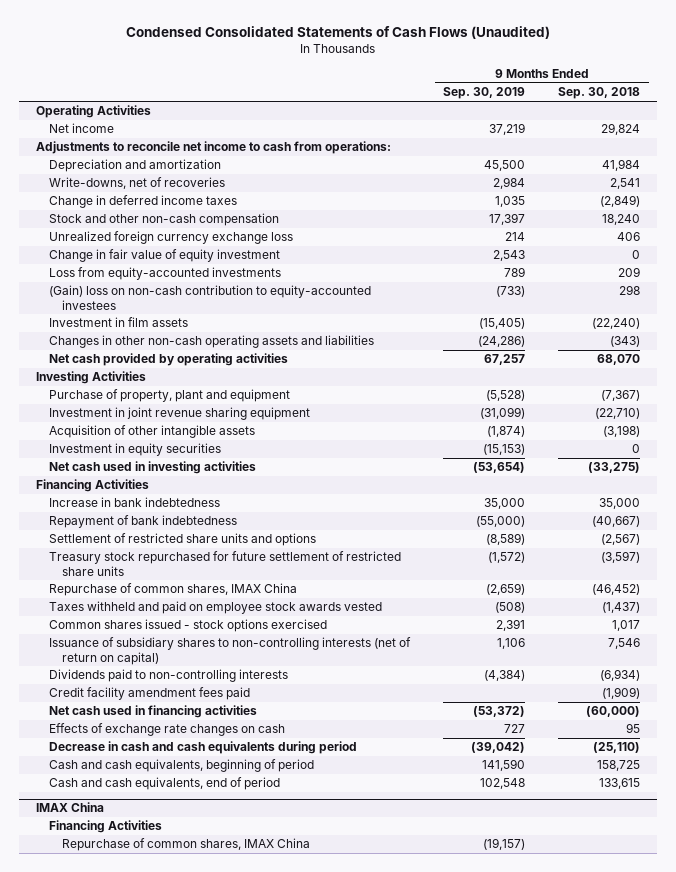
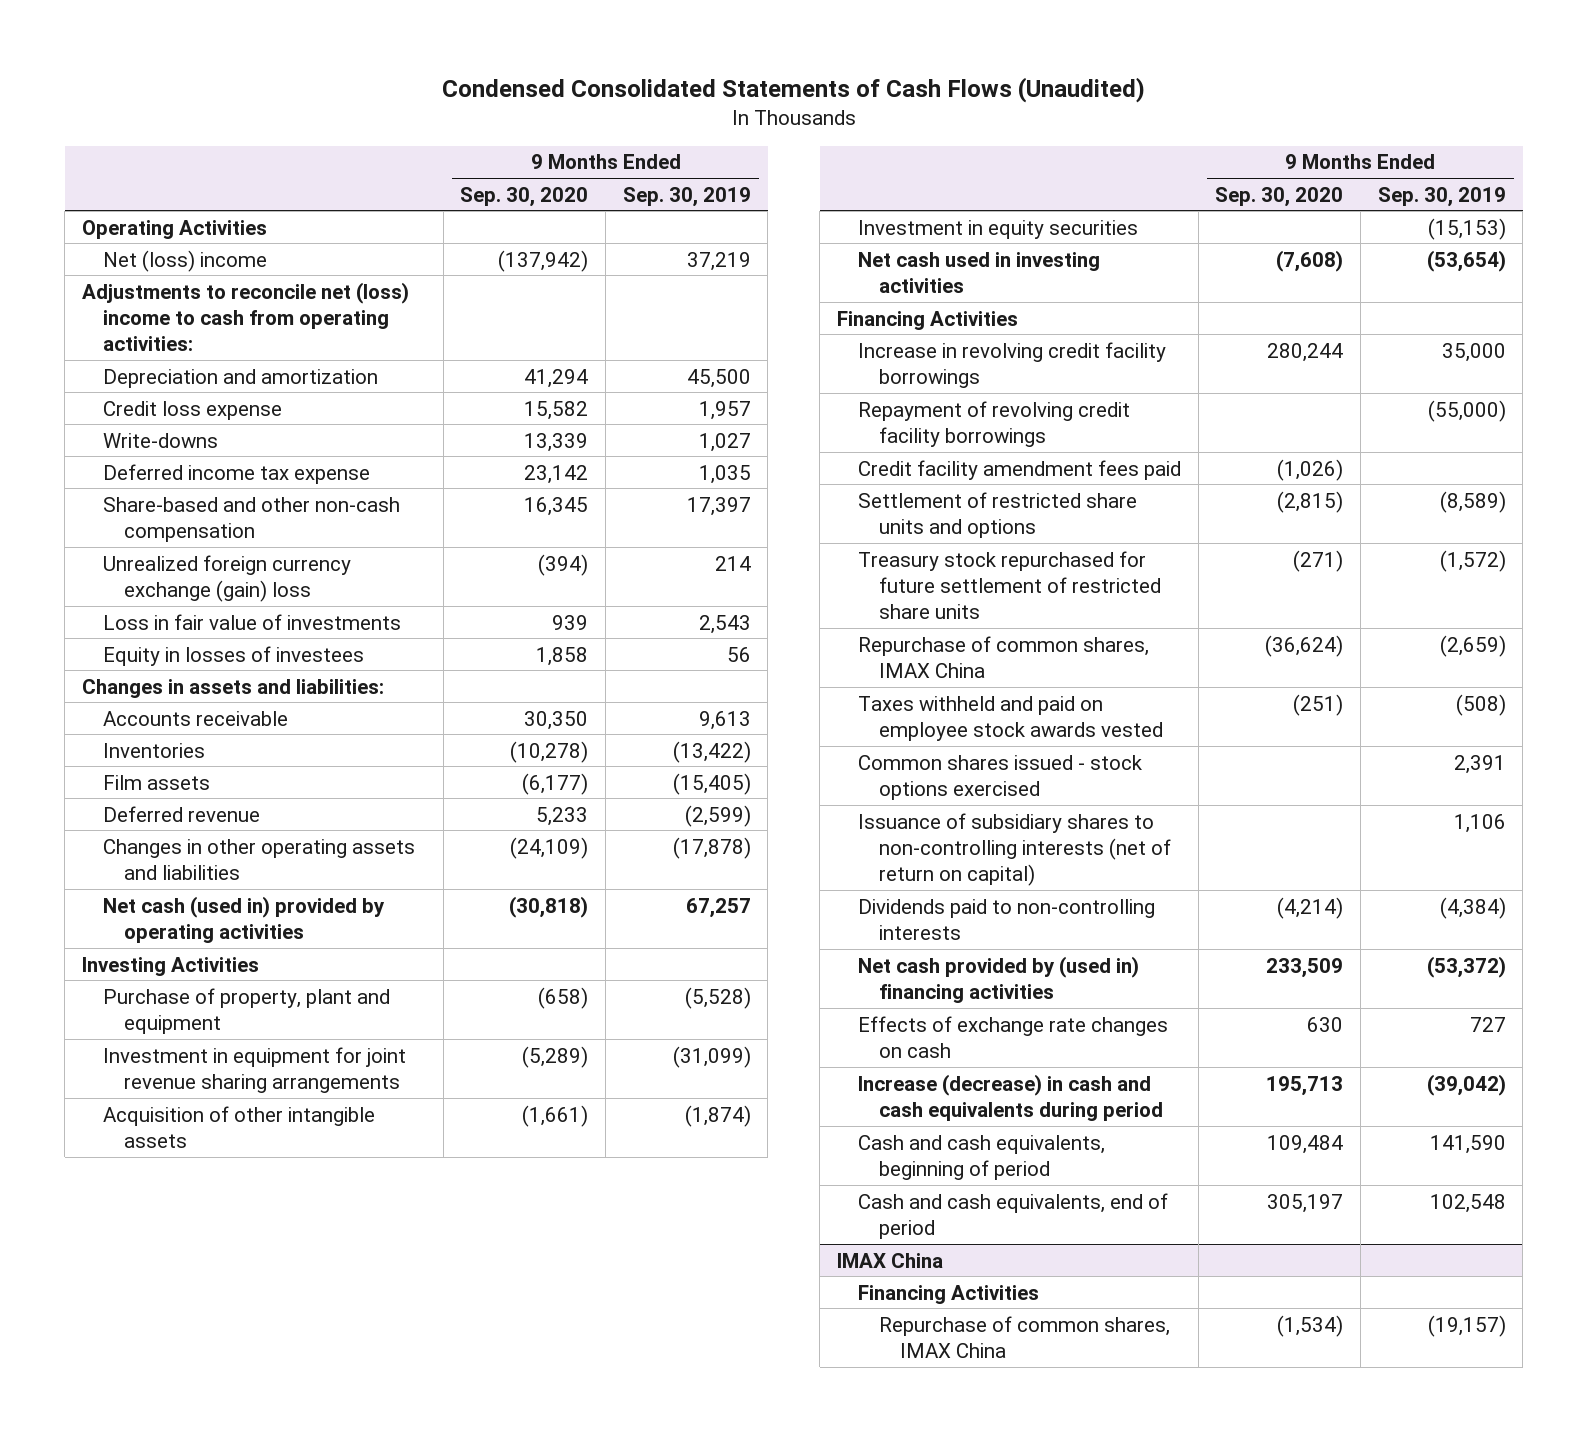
- | 9 Months Ended Sep. 30, 2019 | 9 Months Ended Sep. 30, 2018
+ | 9 Months Ended Sep. 30, 2020 | 9 Months Ended Sep. 30, 2019
- Net income | 37,219 | 29,824
- Adjustments to reconcile net income to cash from operations:
+ Net (loss) income | (137,942) | 37,219
+ Adjustments to reconcile net (loss) income to cash from operating activities:
- Write-downs, net of recoveries | 2,984 | 2,541
- Change in deferred income taxes | 1,035 | (2,849)
- Stock and other non-cash compensation | 17,397 | 18,240
- Unrealized foreign currency exchange loss | 214 | 406
- Change in fair value of equity investment | 2,543 | 0
- Loss from equity-accounted investments | 789 | 209
- (Gain) loss on non-cash contribution to equity-accounted investees | (733) | 298
- Investment in film assets | (15,405) | (22,240)
- Changes in other non-cash operating assets and liabilities | (24,286) | (343)
- Net cash provided by operating activities | 67,257 | 68,070
+ Credit loss expense | 15,582 | 1,957
+ Write-downs | 13,339 | 1,027
+ Deferred income tax expense | 23,142 | 1,035
+ Share-based and other non-cash compensation | 16,345 | 17,397
+ Unrealized foreign currency exchange (gain) loss | (394) | 214
+ Loss in fair value of investments | 939 | 2,543
+ Equity in losses of investees | 1,858 | 56
+ Changes in assets and liabilities:
+ Accounts receivable | 30,350 | 9,613
+ Inventories | (10,278) | (13,422)
+ Film assets | (6,177) | (15,405)
+ Deferred revenue | 5,233 | (2,599)
+ Changes in other operating assets and liabilities | (24,109) | (17,878)
+ Net cash (used in) provided by operating activities | (30,818) | 67,257
- Investment in joint revenue sharing equipment | (31,099) | (22,710)
+ Investment in equipment for joint revenue sharing arrangements | (5,289) | (31,099)
- Increase in bank indebtedness | 35,000 | 35,000
- Repayment of bank indebtedness | (55,000) | (40,667)
+ Increase in revolving credit facility borrowings | 280,244 | 35,000
+ Repayment of revolving credit facility borrowings | | (55,000)
moved up: Credit facility amendment fees paid | (1,026) |
- Net cash used in financing activities | (53,372) | (60,000)
+ Net cash provided by (used in) financing activities | 233,509 | (53,372)
- Decrease in cash and cash equivalents during period | (39,042) | (25,110)
+ Increase (decrease) in cash and cash equivalents during period | 195,713 | (39,042)

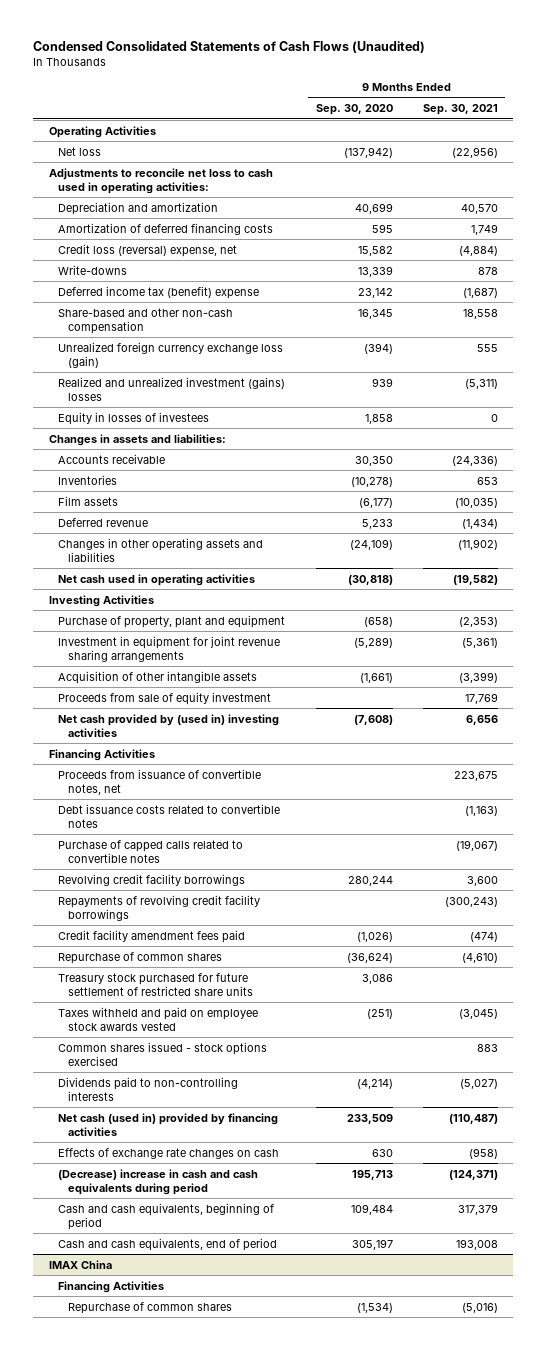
- | 9 Months Ended Sep. 30, 2020 | 9 Months Ended Sep. 30, 2019
+ | 9 Months Ended Sep. 30, 2020 | 9 Months Ended Sep. 30, 2021
- Net (loss) income | (137,942) | 37,219
- Adjustments to reconcile net (loss) income to cash from operating activities:
- Depreciation and amortization | 41,294 | 45,500
- Credit loss expense | 15,582 | 1,957
+ Net loss | (137,942) | (22,956)
+ Adjustments to reconcile net loss to cash used in operating activities:
+ Depreciation and amortization | 40,699 | 40,570
+ Amortization of deferred financing costs | 595 | 1,749
+ Credit loss (reversal) expense, net | 15,582 | (4,884)
- Deferred income tax expense | 23,142 | 1,035
+ Deferred income tax (benefit) expense | 23,142 | (1,687)
- Unrealized foreign currency exchange (gain) loss | (394) | 214
- Loss in fair value of investments | 939 | 2,543
+ Unrealized foreign currency exchange loss (gain) | (394) | 555
+ Realized and unrealized investment (gains) losses | 939 | (5,311)
- Net cash (used in) provided by operating activities | (30,818) | 67,257
+ Net cash used in operating activities | (30,818) | (19,582)
- Investment in equity securities | | (15,153)
- Net cash used in investing activities | (7,608) | (53,654)
+ Proceeds from sale of equity investment | | 17,769
+ Net cash provided by (used in) investing activities | (7,608) | 6,656
- Increase in revolving credit facility borrowings | 280,244 | 35,000
- Repayment of revolving credit facility borrowings | | (55,000)
+ Proceeds from issuance of convertible notes, net | | 223,675
+ Debt issuance costs related to convertible notes | | (1,163)
+ Purchase of capped calls related to convertible notes | | (19,067)
+ Revolving credit facility borrowings | 280,244 | 3,600
+ Repayments of revolving credit facility borrowings | | (300,243)
- Settlement of restricted share units and options | (2,815) | (8,589)
- Treasury stock repurchased for future settlement of restricted share units | (271) | (1,572)
- Repurchase of common shares, IMAX China | (36,624) | (2,659)
+ Repurchase of common shares | (36,624) | (4,610)
+ Treasury stock purchased for future settlement of restricted share units | 3,086 |
- Issuance of subsidiary shares to non-controlling interests (net of return on capital) | | 1,106
- Net cash provided by (used in) financing activities | 233,509 | (53,372)
+ Net cash (used in) provided by financing activities | 233,509 | (110,487)
- Increase (decrease) in cash and cash equivalents during period | 195,713 | (39,042)
+ (Decrease) increase in cash and cash equivalents during period | 195,713 | (124,371)
@ IMAX China
- Repurchase of common shares, IMAX China | (1,534) | (19,157)
+ Repurchase of common shares | (1,534) | (5,016)

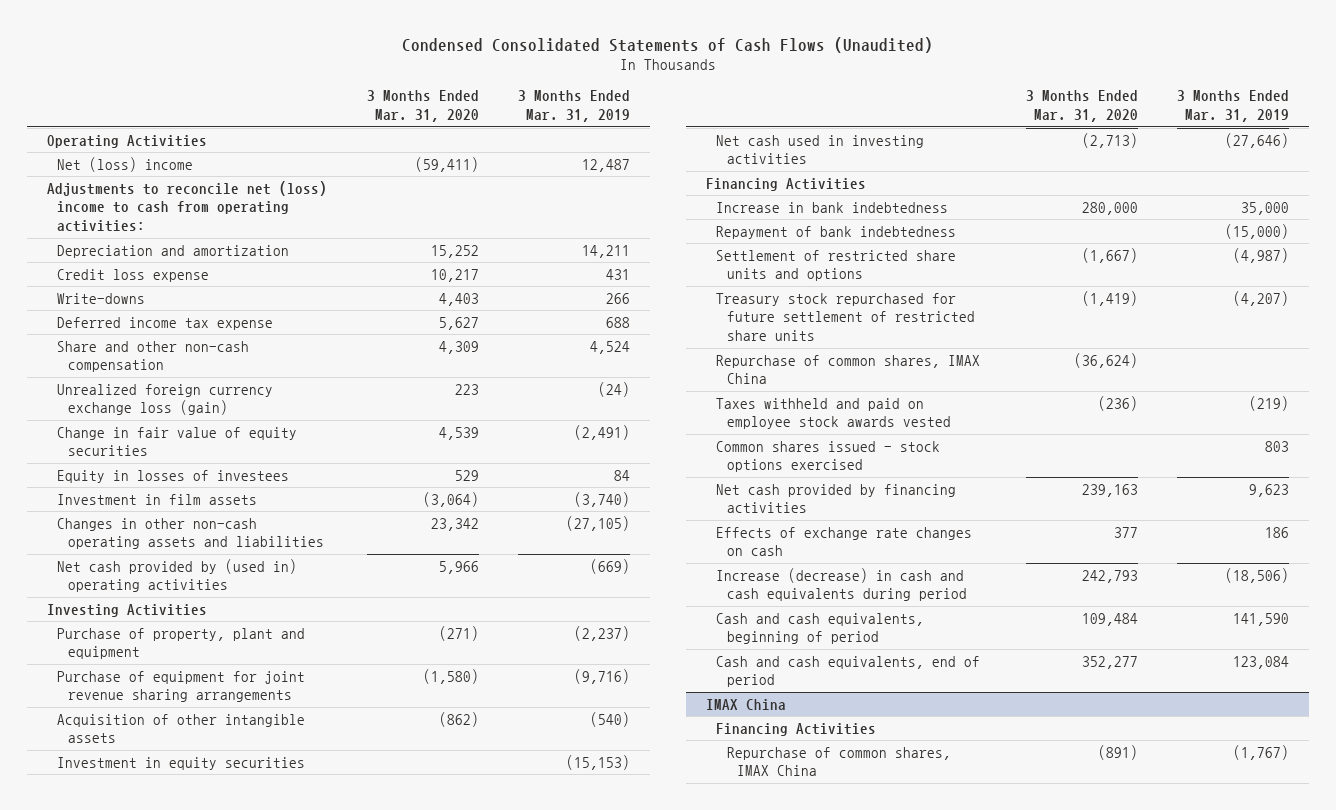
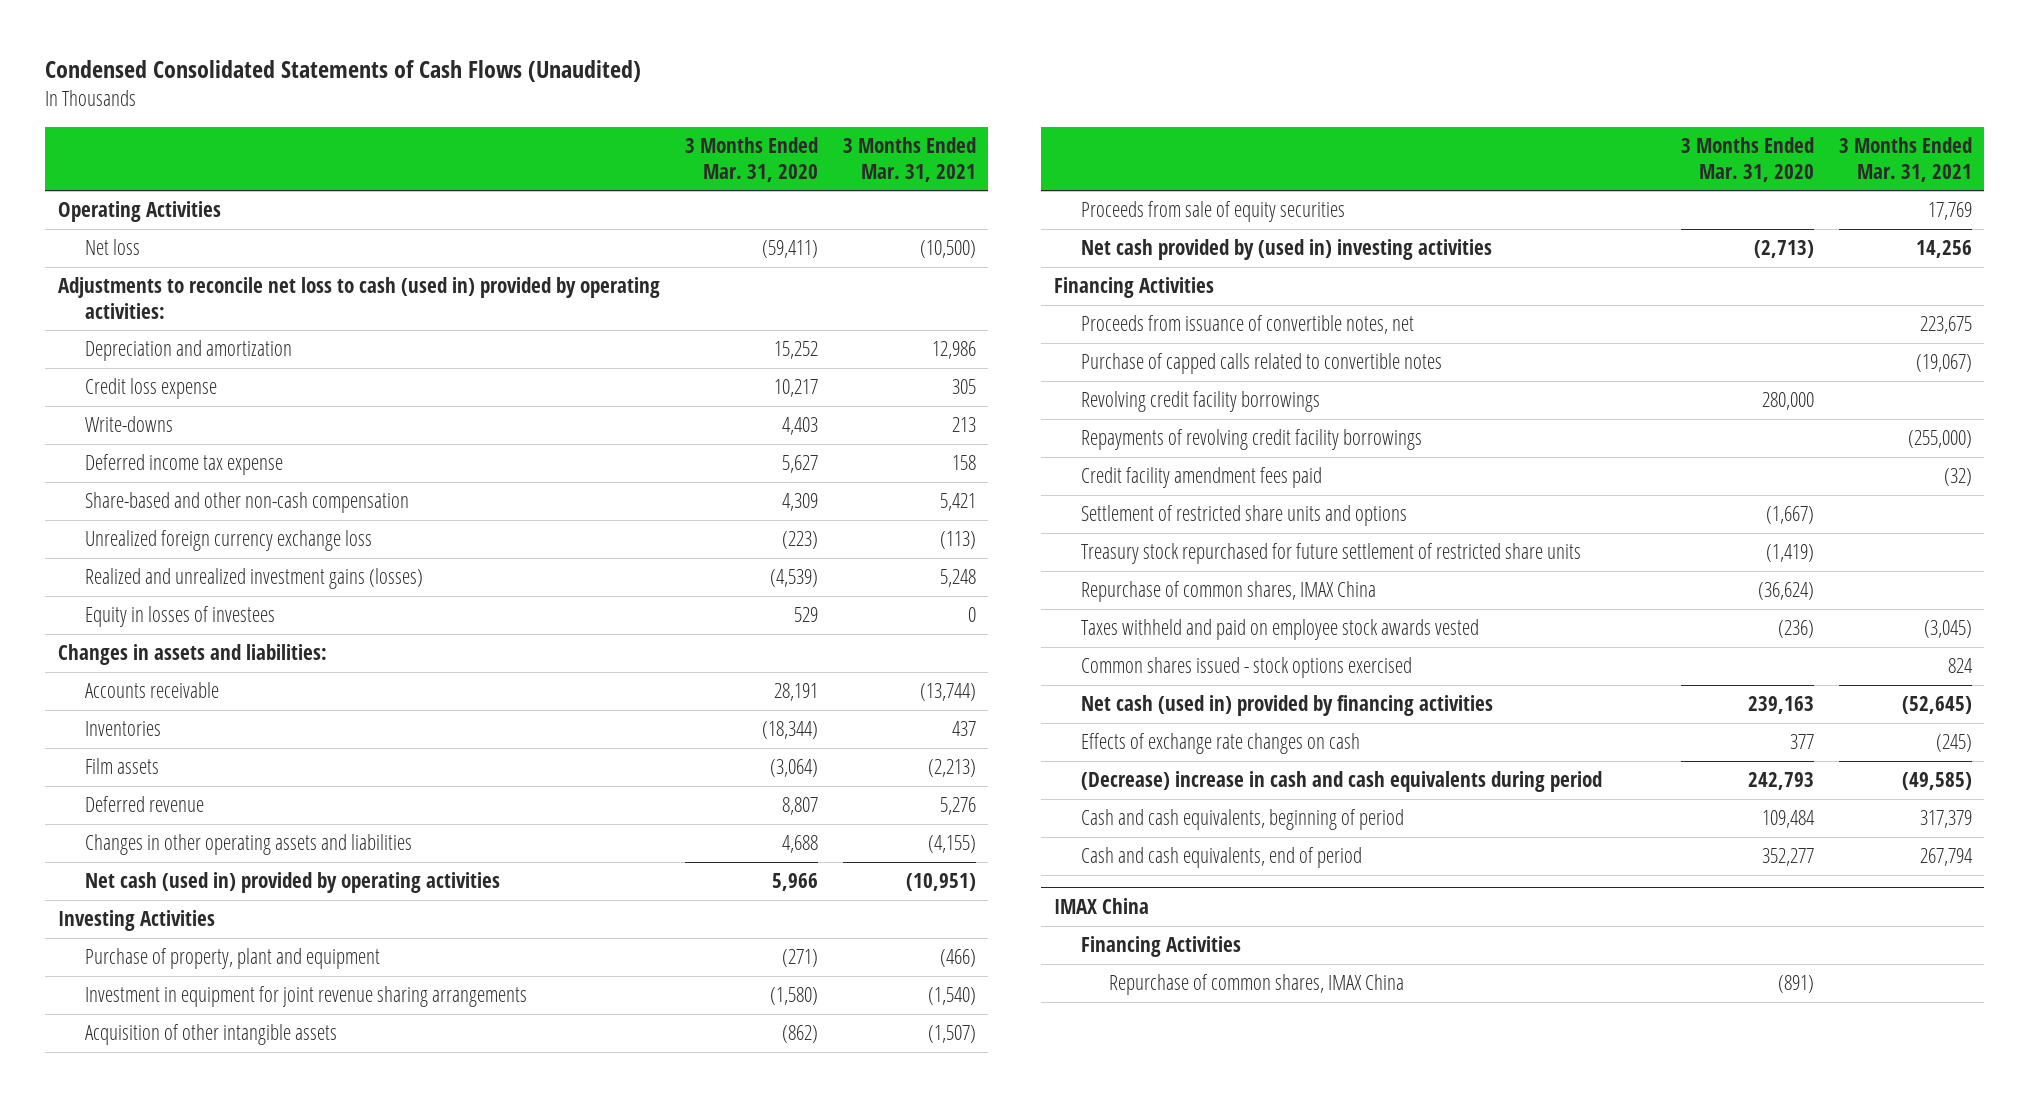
- | 3 Months Ended Mar. 31, 2020 | 3 Months Ended Mar. 31, 2019
+ | 3 Months Ended Mar. 31, 2020 | 3 Months Ended Mar. 31, 2021
- Net (loss) income | (59,411) | 12,487
- Adjustments to reconcile net (loss) income to cash from operating activities:
+ Net loss | (59,411) | (10,500)
+ Adjustments to reconcile net loss to cash (used in) provided by operating activities:
- Share and other non-cash compensation | 4,309 | 4,524
- Unrealized foreign currency exchange loss (gain) | 223 | (24)
- Change in fair value of equity securities | 4,539 | (2,491)
+ Share-based and other non-cash compensation | 4,309 | 5,421
+ Unrealized foreign currency exchange loss | (223) | (113)
+ Realized and unrealized investment gains (losses) | (4,539) | 5,248
- Investment in film assets | (3,064) | (3,740)
- Changes in other non-cash operating assets and liabilities | 23,342 | (27,105)
- Net cash provided by (used in) operating activities | 5,966 | (669)
+ Changes in assets and liabilities:
+ Accounts receivable | 28,191 | (13,744)
+ Inventories | (18,344) | 437
+ Film assets | (3,064) | (2,213)
+ Deferred revenue | 8,807 | 5,276
+ Changes in other operating assets and liabilities | 4,688 | (4,155)
+ Net cash (used in) provided by operating activities | 5,966 | (10,951)
- Purchase of equipment for joint revenue sharing arrangements | (1,580) | (9,716)
+ Investment in equipment for joint revenue sharing arrangements | (1,580) | (1,540)
- Investment in equity securities | | (15,153)
- Net cash used in investing activities | (2,713) | (27,646)
+ Proceeds from sale of equity securities | | 17,769
+ Net cash provided by (used in) investing activities | (2,713) | 14,256
- Increase in bank indebtedness | 280,000 | 35,000
- Repayment of bank indebtedness | | (15,000)
+ Proceeds from issuance of convertible notes, net | | 223,675
+ Purchase of capped calls related to convertible notes | | (19,067)
+ Revolving credit facility borrowings | 280,000 |
+ Repayments of revolving credit facility borrowings | | (255,000)
+ Credit facility amendment fees paid | | (32)
- Net cash provided by financing activities | 239,163 | 9,623
+ Net cash (used in) provided by financing activities | 239,163 | (52,645)
- Increase (decrease) in cash and cash equivalents during period | 242,793 | (18,506)
+ (Decrease) increase in cash and cash equivalents during period | 242,793 | (49,585)

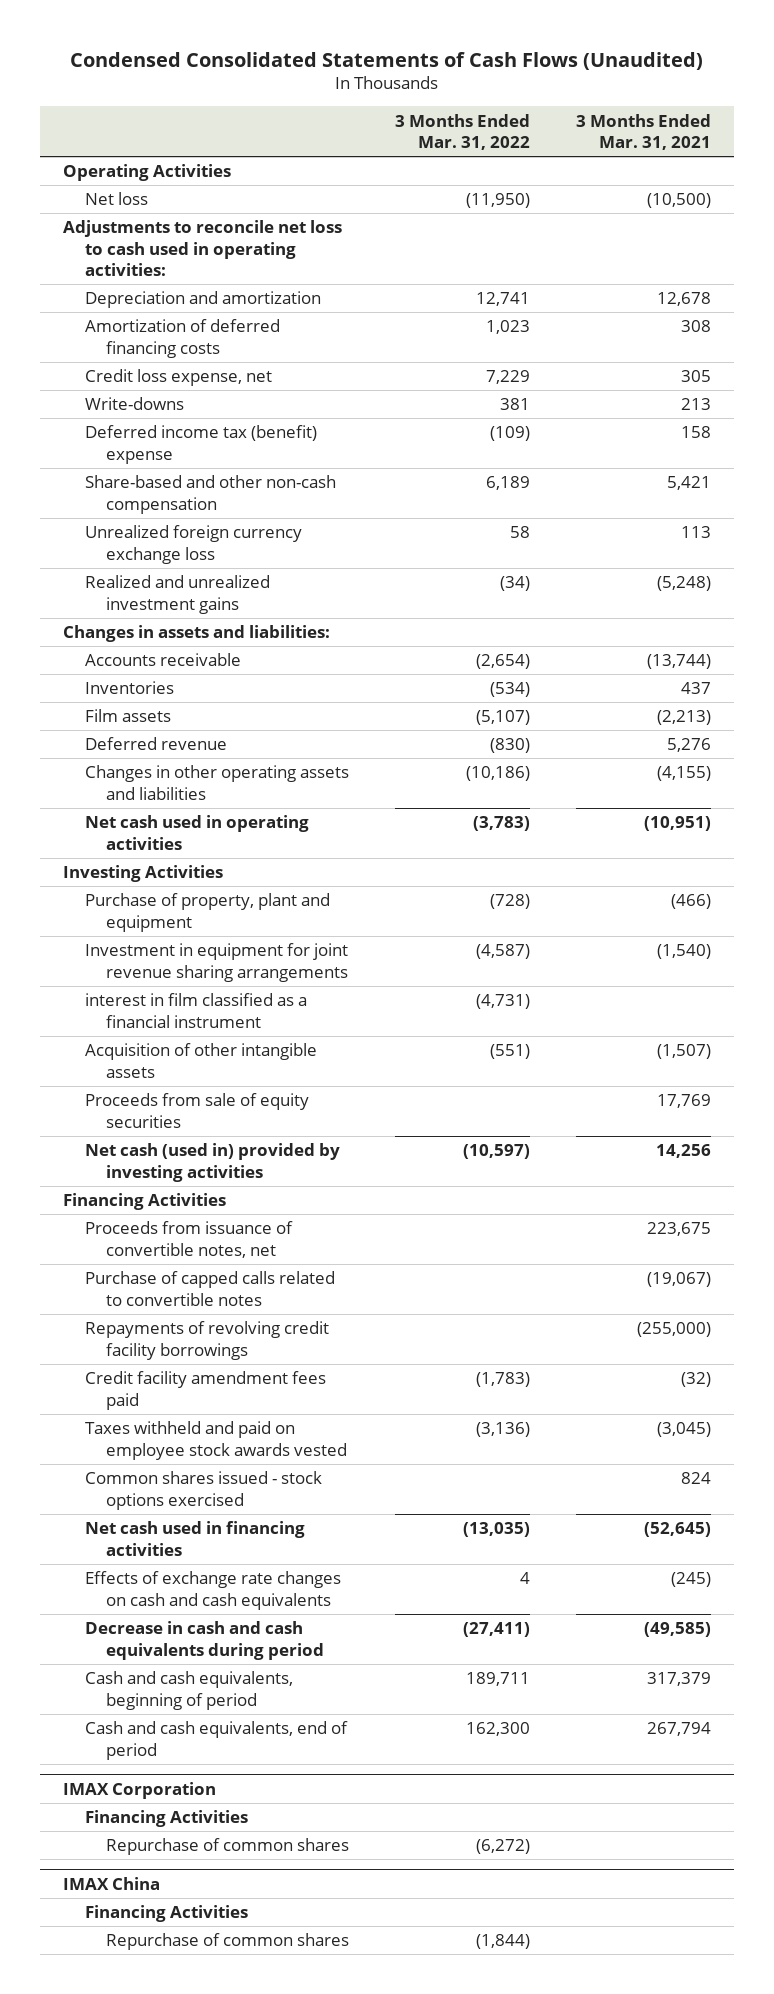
- | 3 Months Ended Mar. 31, 2020 | 3 Months Ended Mar. 31, 2021
+ | 3 Months Ended Mar. 31, 2022 | 3 Months Ended Mar. 31, 2021
- Adjustments to reconcile net loss to cash (used in) provided by operating activities:
- Depreciation and amortization | 15,252 | 12,986
- Credit loss expense | 10,217 | 305
+ Adjustments to reconcile net loss to cash used in operating activities:
+ Depreciation and amortization | 12,741 | 12,678
+ Amortization of deferred financing costs | 1,023 | 308
+ Credit loss expense, net | 7,229 | 305
- Deferred income tax expense | 5,627 | 158
+ Deferred income tax (benefit) expense | (109) | 158
- Unrealized foreign currency exchange loss | (223) | (113)
- Realized and unrealized investment gains (losses) | (4,539) | 5,248
- Equity in losses of investees | 529 | 0
+ Unrealized foreign currency exchange loss | 58 | 113
+ Realized and unrealized investment gains | (34) | (5,248)
- Net cash (used in) provided by operating activities | 5,966 | (10,951)
+ Net cash used in operating activities | (3,783) | (10,951)
+ interest in film classified as a financial instrument | (4,731) |
- Net cash provided by (used in) investing activities | (2,713) | 14,256
+ Net cash (used in) provided by investing activities | (10,597) | 14,256
- Revolving credit facility borrowings | 280,000 |
- Settlement of restricted share units and options | (1,667) |
- Treasury stock repurchased for future settlement of restricted share units | (1,419) |
- Repurchase of common shares, IMAX China | (36,624) |
- Net cash (used in) provided by financing activities | 239,163 | (52,645)
- Effects of exchange rate changes on cash | 377 | (245)
- (Decrease) increase in cash and cash equivalents during period | 242,793 | (49,585)
+ Net cash used in financing activities | (13,035) | (52,645)
+ Effects of exchange rate changes on cash and cash equivalents | 4 | (245)
+ Decrease in cash and cash equivalents during period | (27,411) | (49,585)
+ IMAX Corporation
+ Financing Activities
+ Repurchase of common shares | (6,272) |
@ IMAX China
- Repurchase of common shares, IMAX China | (891) |
+ Repurchase of common shares | (1,844) |

